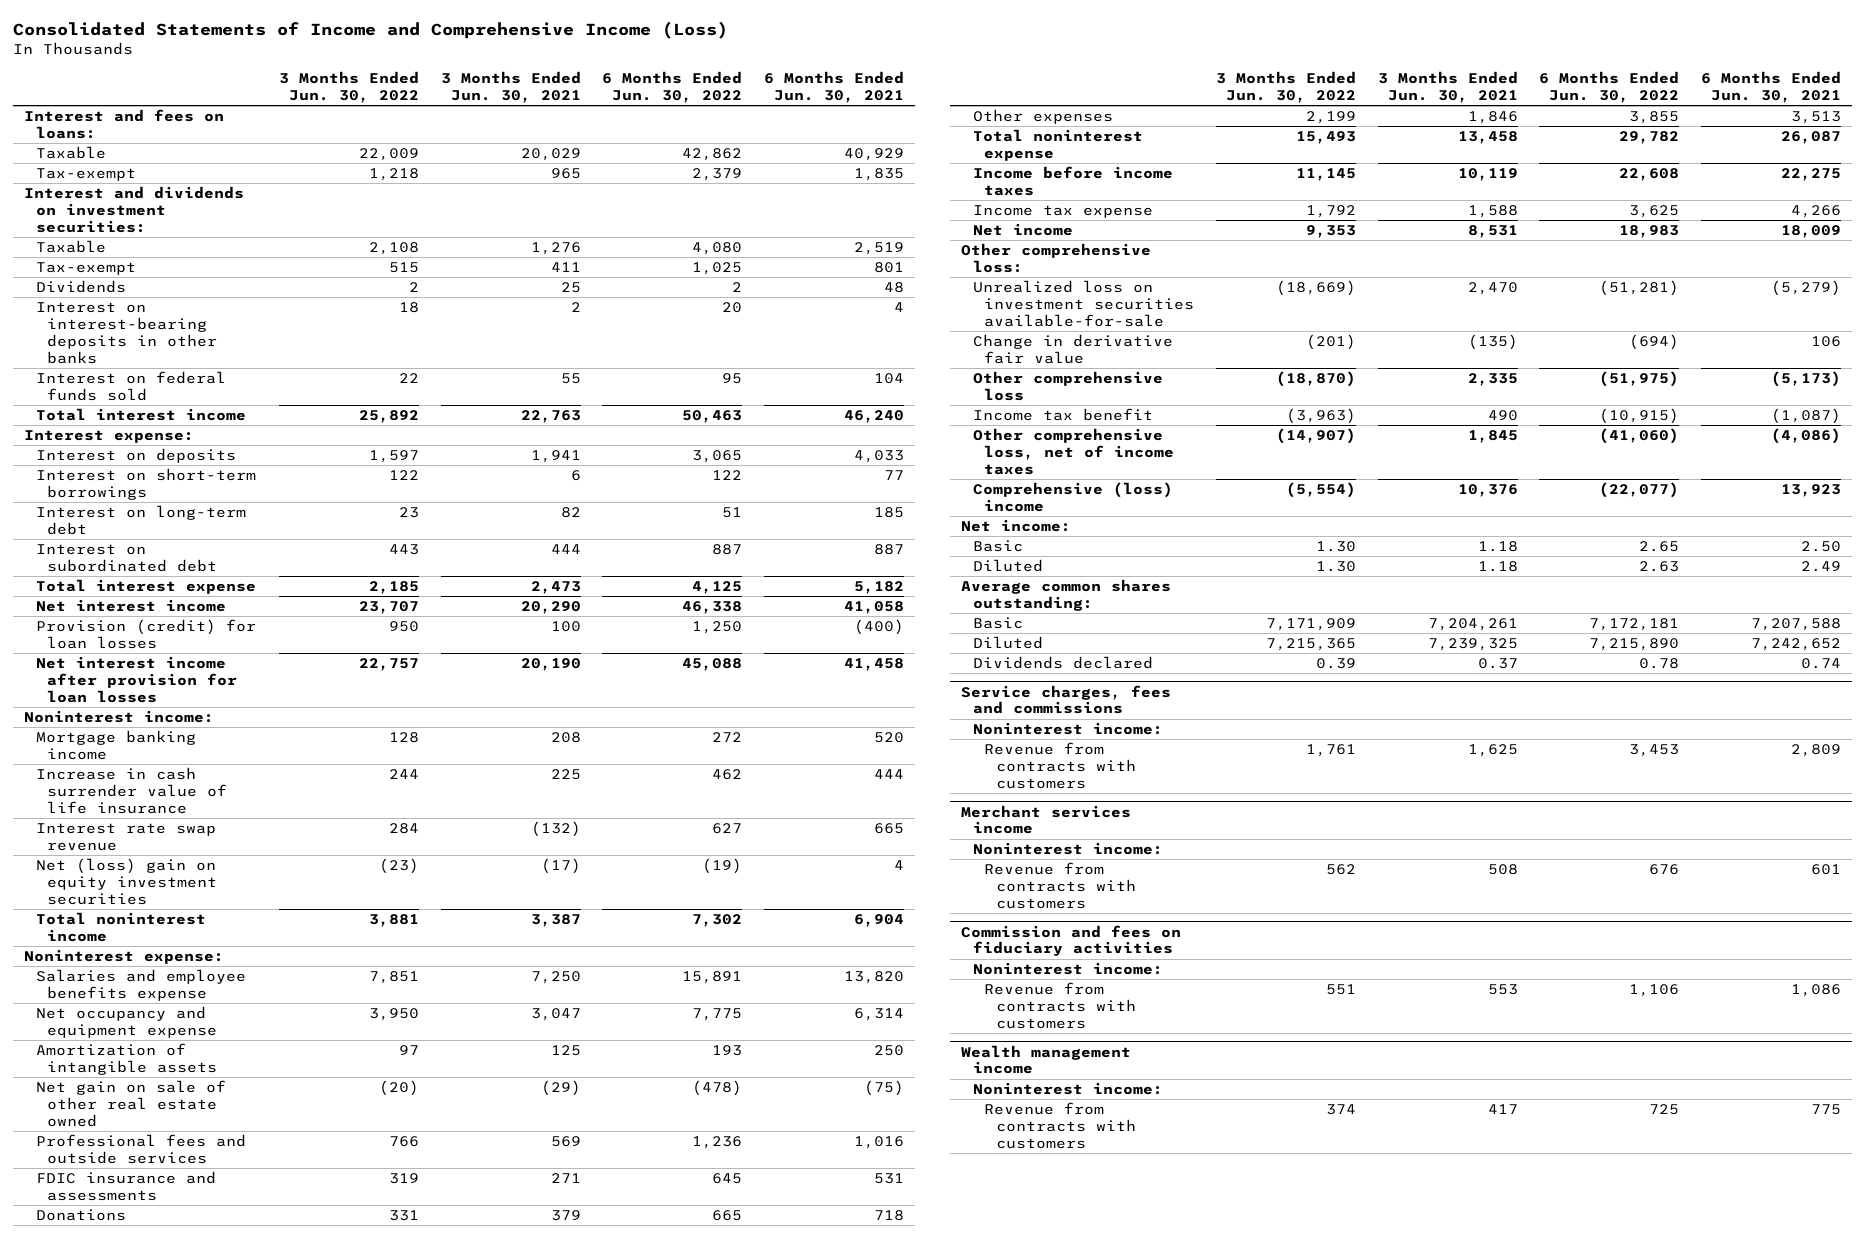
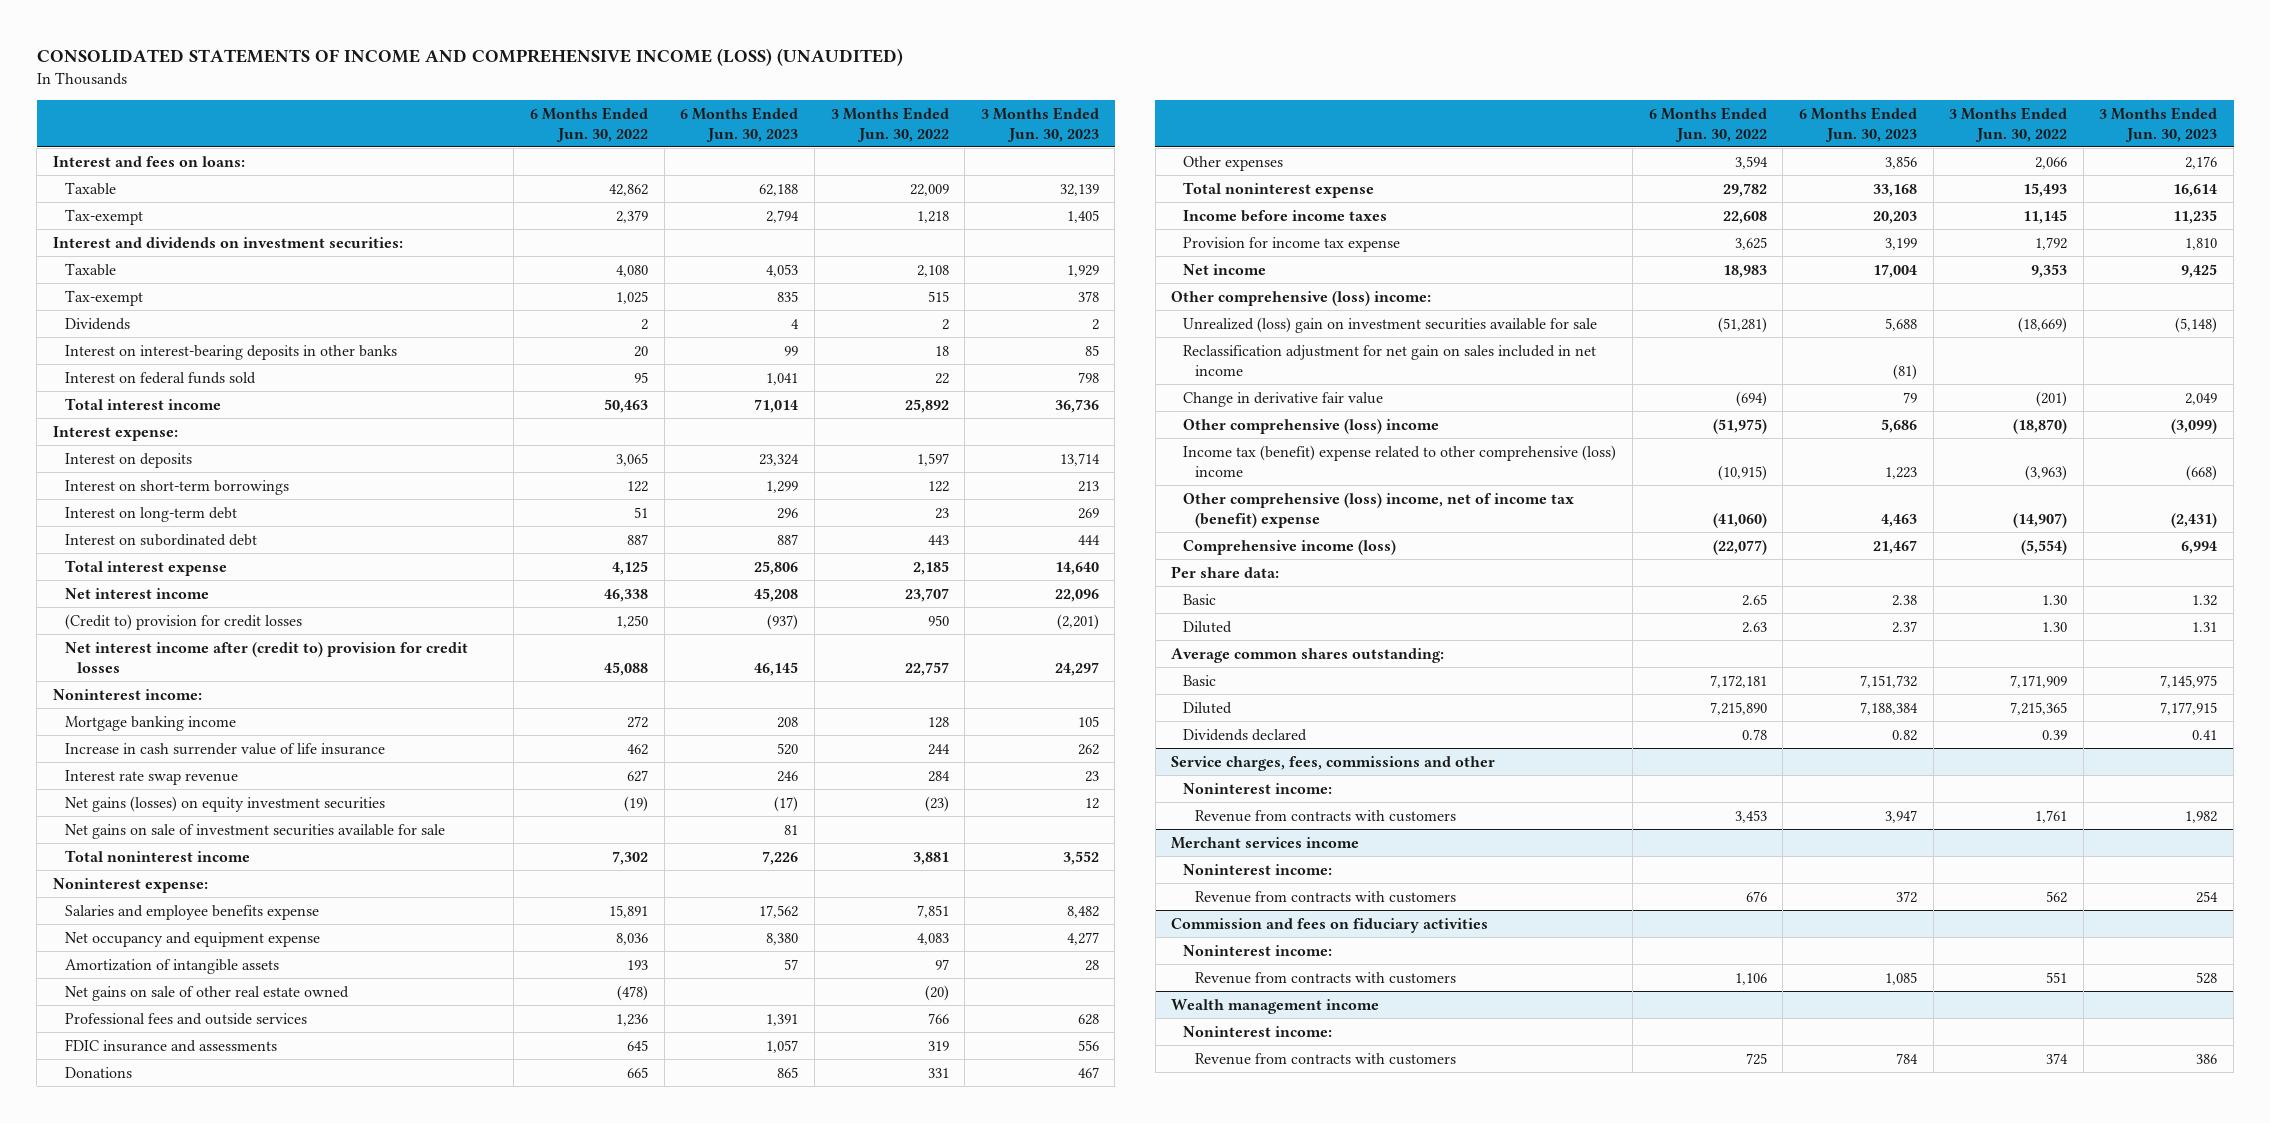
- Consolidated Statements of Income and Comprehensive Income (Loss)
+ CONSOLIDATED STATEMENTS OF INCOME AND COMPREHENSIVE INCOME (LOSS) (UNAUDITED)
- | 3 Months Ended Jun. 30, 2022 | 3 Months Ended Jun. 30, 2021 | 6 Months Ended Jun. 30, 2022 | 6 Months Ended Jun. 30, 2021
+ | 6 Months Ended Jun. 30, 2022 | 6 Months Ended Jun. 30, 2023 | 3 Months Ended Jun. 30, 2022 | 3 Months Ended Jun. 30, 2023
- Provision (credit) for loan losses | 950 | 100 | 1,250 | (400)
- Net interest income after provision for loan losses | 22,757 | 20,190 | 45,088 | 41,458
+ (Credit to) provision for credit losses | 1,250 | (937) | 950 | (2,201)
+ Net interest income after (credit to) provision for credit losses | 45,088 | 46,145 | 22,757 | 24,297
- Net (loss) gain on equity investment securities | (23) | (17) | (19) | 4
+ Net gains (losses) on equity investment securities | (19) | (17) | (23) | 12
+ Net gains on sale of investment securities available for sale | | 81 | |
- Net occupancy and equipment expense | 3,950 | 3,047 | 7,775 | 6,314
+ Net occupancy and equipment expense | 8,036 | 8,380 | 4,083 | 4,277
- Net gain on sale of other real estate owned | (20) | (29) | (478) | (75)
+ Net gains on sale of other real estate owned | (478) | | (20) |
- Other expenses | 2,199 | 1,846 | 3,855 | 3,513
+ Other expenses | 3,594 | 3,856 | 2,066 | 2,176
- Income tax expense | 1,792 | 1,588 | 3,625 | 4,266
+ Provision for income tax expense | 3,625 | 3,199 | 1,792 | 1,810
- Other comprehensive loss:
- Unrealized loss on investment securities available-for-sale | (18,669) | 2,470 | (51,281) | (5,279)
+ Other comprehensive (loss) income:
+ Unrealized (loss) gain on investment securities available for sale | (51,281) | 5,688 | (18,669) | (5,148)
+ Reclassification adjustment for net gain on sales included in net income | | (81) | |
- Other comprehensive loss | (18,870) | 2,335 | (51,975) | (5,173)
- Income tax benefit | (3,963) | 490 | (10,915) | (1,087)
- Other comprehensive loss, net of income taxes | (14,907) | 1,845 | (41,060) | (4,086)
- Comprehensive (loss) income | (5,554) | 10,376 | (22,077) | 13,923
- Net income:
+ Other comprehensive (loss) income | (51,975) | 5,686 | (18,870) | (3,099)
+ Income tax (benefit) expense related to other comprehensive (loss) income | (10,915) | 1,223 | (3,963) | (668)
+ Other comprehensive (loss) income, net of income tax (benefit) expense | (41,060) | 4,463 | (14,907) | (2,431)
+ Comprehensive income (loss) | (22,077) | 21,467 | (5,554) | 6,994
+ Per share data:
- Service charges, fees and commissions
+ Service charges, fees, commissions and other

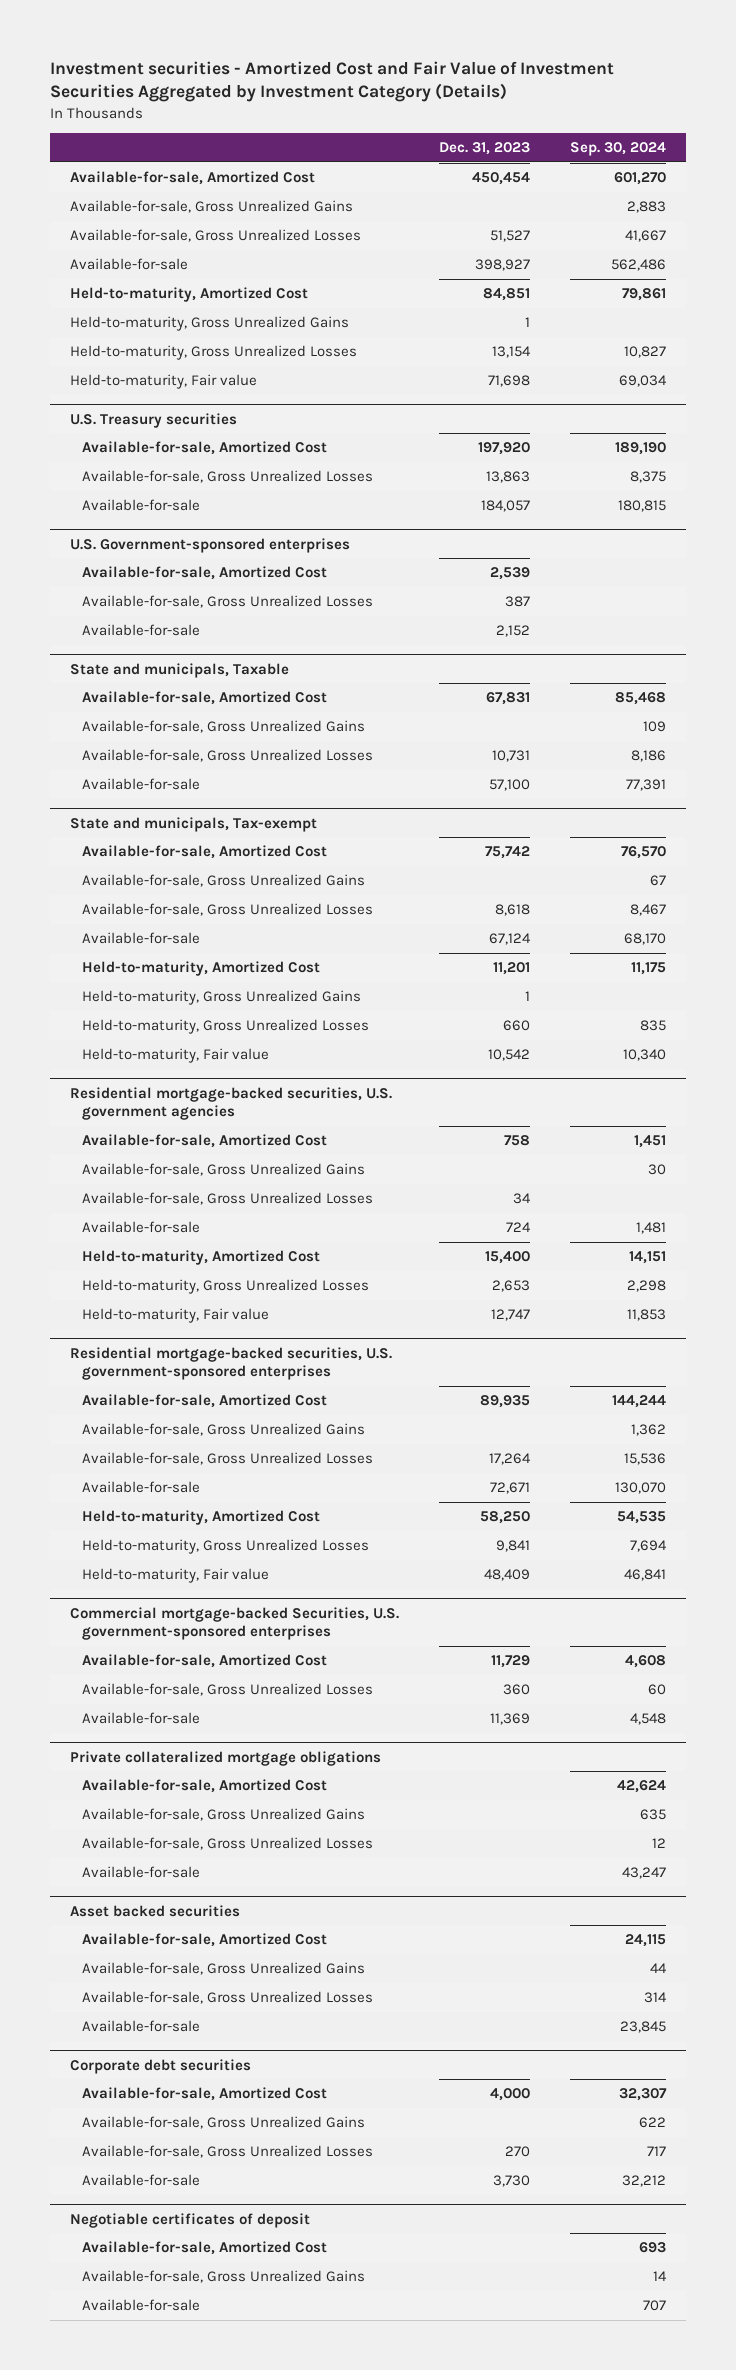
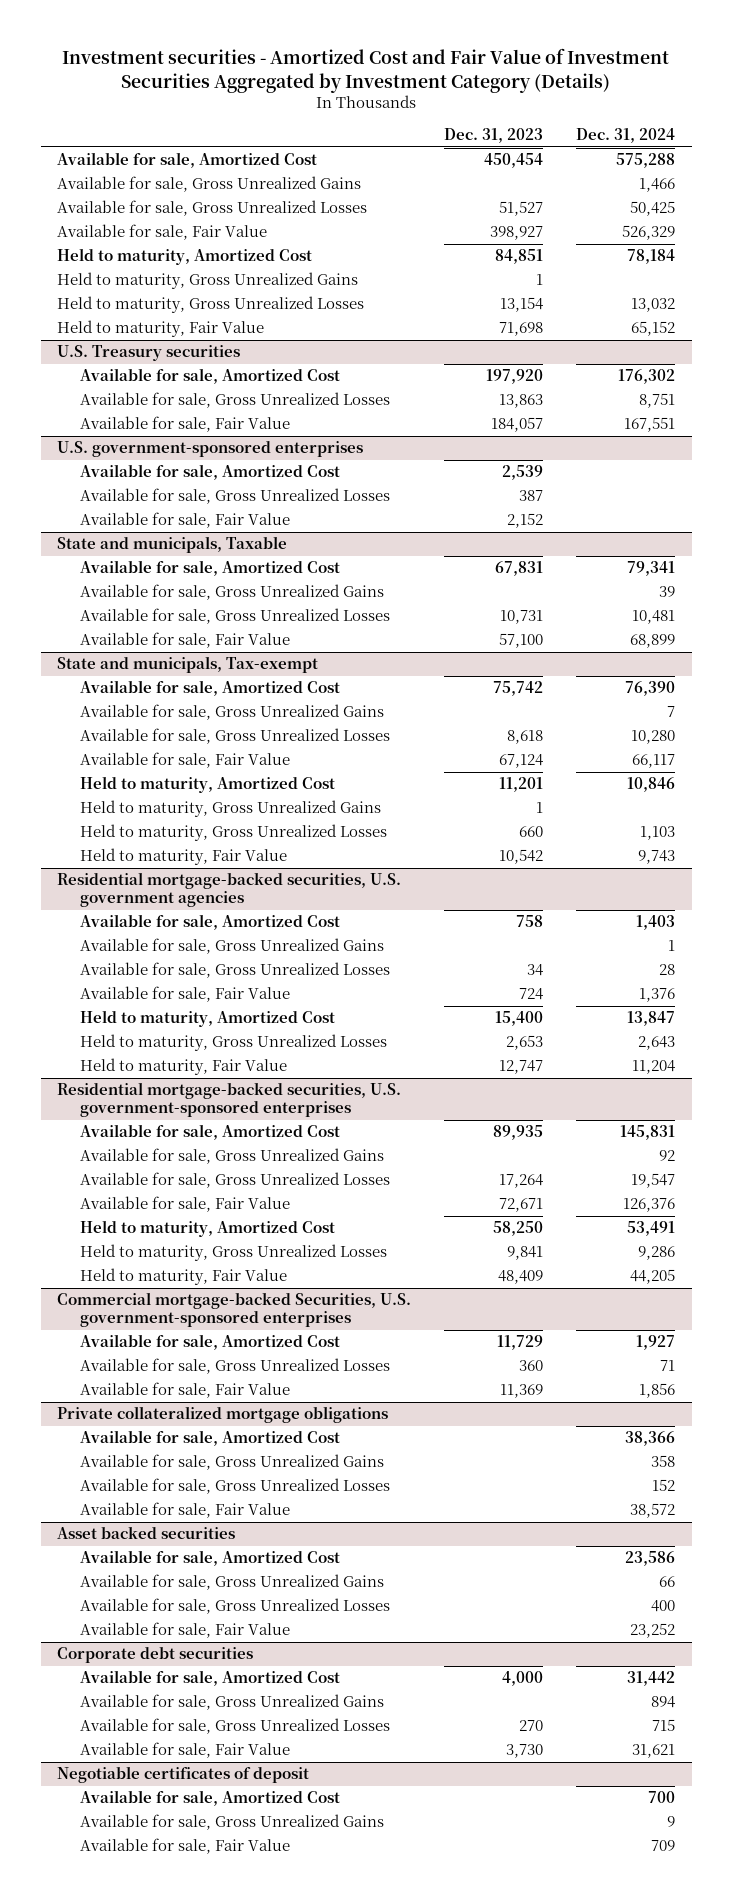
- | Dec. 31, 2023 | Sep. 30, 2024
+ | Dec. 31, 2023 | Dec. 31, 2024
- Available-for-sale, Amortized Cost | 450,454 | 601,270
- Available-for-sale, Gross Unrealized Gains | | 2,883
- Available-for-sale, Gross Unrealized Losses | 51,527 | 41,667
- Available-for-sale | 398,927 | 562,486
- Held-to-maturity, Amortized Cost | 84,851 | 79,861
- Held-to-maturity, Gross Unrealized Gains | 1 |
- Held-to-maturity, Gross Unrealized Losses | 13,154 | 10,827
- Held-to-maturity, Fair value | 71,698 | 69,034
+ Available for sale, Amortized Cost | 450,454 | 575,288
+ Available for sale, Gross Unrealized Gains | | 1,466
+ Available for sale, Gross Unrealized Losses | 51,527 | 50,425
+ Available for sale, Fair Value | 398,927 | 526,329
+ Held to maturity, Amortized Cost | 84,851 | 78,184
+ Held to maturity, Gross Unrealized Gains | 1 |
+ Held to maturity, Gross Unrealized Losses | 13,154 | 13,032
+ Held to maturity, Fair Value | 71,698 | 65,152
@ U.S. Treasury securities
- Available-for-sale, Amortized Cost | 197,920 | 189,190
- Available-for-sale, Gross Unrealized Losses | 13,863 | 8,375
- Available-for-sale | 184,057 | 180,815
- U.S. Government-sponsored enterprises
- Available-for-sale, Amortized Cost | 2,539 |
- Available-for-sale, Gross Unrealized Losses | 387 |
- Available-for-sale | 2,152 |
@ U.S. Treasury securities
+ Available for sale, Amortized Cost | 197,920 | 176,302
+ Available for sale, Gross Unrealized Losses | 13,863 | 8,751
+ Available for sale, Fair Value | 184,057 | 167,551
+ U.S. government-sponsored enterprises
+ Available for sale, Amortized Cost | 2,539 |
+ Available for sale, Gross Unrealized Losses | 387 |
+ Available for sale, Fair Value | 2,152 |
@ State and municipals, Taxable
- Available-for-sale, Amortized Cost | 67,831 | 85,468
- Available-for-sale, Gross Unrealized Gains | | 109
- Available-for-sale, Gross Unrealized Losses | 10,731 | 8,186
- Available-for-sale | 57,100 | 77,391
+ Available for sale, Amortized Cost | 67,831 | 79,341
+ Available for sale, Gross Unrealized Gains | | 39
+ Available for sale, Gross Unrealized Losses | 10,731 | 10,481
+ Available for sale, Fair Value | 57,100 | 68,899
@ State and municipals, Tax-exempt
- Available-for-sale, Amortized Cost | 75,742 | 76,570
- Available-for-sale, Gross Unrealized Gains | | 67
- Available-for-sale, Gross Unrealized Losses | 8,618 | 8,467
- Available-for-sale | 67,124 | 68,170
- Held-to-maturity, Amortized Cost | 11,201 | 11,175
- Held-to-maturity, Gross Unrealized Gains | 1 |
- Held-to-maturity, Gross Unrealized Losses | 660 | 835
- Held-to-maturity, Fair value | 10,542 | 10,340
+ Available for sale, Amortized Cost | 75,742 | 76,390
+ Available for sale, Gross Unrealized Gains | | 7
+ Available for sale, Gross Unrealized Losses | 8,618 | 10,280
+ Available for sale, Fair Value | 67,124 | 66,117
+ Held to maturity, Amortized Cost | 11,201 | 10,846
+ Held to maturity, Gross Unrealized Gains | 1 |
+ Held to maturity, Gross Unrealized Losses | 660 | 1,103
+ Held to maturity, Fair Value | 10,542 | 9,743
@ Residential mortgage-backed securities, U.S. government agencies
- Available-for-sale, Amortized Cost | 758 | 1,451
- Available-for-sale, Gross Unrealized Gains | | 30
- Available-for-sale, Gross Unrealized Losses | 34 |
- Available-for-sale | 724 | 1,481
- Held-to-maturity, Amortized Cost | 15,400 | 14,151
- Held-to-maturity, Gross Unrealized Losses | 2,653 | 2,298
- Held-to-maturity, Fair value | 12,747 | 11,853
+ Available for sale, Amortized Cost | 758 | 1,403
+ Available for sale, Gross Unrealized Gains | | 1
+ Available for sale, Gross Unrealized Losses | 34 | 28
+ Available for sale, Fair Value | 724 | 1,376
+ Held to maturity, Amortized Cost | 15,400 | 13,847
+ Held to maturity, Gross Unrealized Losses | 2,653 | 2,643
+ Held to maturity, Fair Value | 12,747 | 11,204
@ Residential mortgage-backed securities, U.S. government-sponsored enterprises
- Available-for-sale, Amortized Cost | 89,935 | 144,244
- Available-for-sale, Gross Unrealized Gains | | 1,362
- Available-for-sale, Gross Unrealized Losses | 17,264 | 15,536
- Available-for-sale | 72,671 | 130,070
- Held-to-maturity, Amortized Cost | 58,250 | 54,535
- Held-to-maturity, Gross Unrealized Losses | 9,841 | 7,694
- Held-to-maturity, Fair value | 48,409 | 46,841
+ Available for sale, Amortized Cost | 89,935 | 145,831
+ Available for sale, Gross Unrealized Gains | | 92
+ Available for sale, Gross Unrealized Losses | 17,264 | 19,547
+ Available for sale, Fair Value | 72,671 | 126,376
+ Held to maturity, Amortized Cost | 58,250 | 53,491
+ Held to maturity, Gross Unrealized Losses | 9,841 | 9,286
+ Held to maturity, Fair Value | 48,409 | 44,205
@ Commercial mortgage-backed Securities, U.S. government-sponsored enterprises
- Available-for-sale, Amortized Cost | 11,729 | 4,608
- Available-for-sale, Gross Unrealized Losses | 360 | 60
- Available-for-sale | 11,369 | 4,548
+ Available for sale, Amortized Cost | 11,729 | 1,927
+ Available for sale, Gross Unrealized Losses | 360 | 71
+ Available for sale, Fair Value | 11,369 | 1,856
@ Private collateralized mortgage obligations
- Available-for-sale, Amortized Cost | | 42,624
- Available-for-sale, Gross Unrealized Gains | | 635
- Available-for-sale, Gross Unrealized Losses | | 12
- Available-for-sale | | 43,247
+ Available for sale, Amortized Cost | | 38,366
+ Available for sale, Gross Unrealized Gains | | 358
+ Available for sale, Gross Unrealized Losses | | 152
+ Available for sale, Fair Value | | 38,572
@ Asset backed securities
- Available-for-sale, Amortized Cost | | 24,115
- Available-for-sale, Gross Unrealized Gains | | 44
- Available-for-sale, Gross Unrealized Losses | | 314
- Available-for-sale | | 23,845
+ Available for sale, Amortized Cost | | 23,586
+ Available for sale, Gross Unrealized Gains | | 66
+ Available for sale, Gross Unrealized Losses | | 400
+ Available for sale, Fair Value | | 23,252
@ Corporate debt securities
- Available-for-sale, Amortized Cost | 4,000 | 32,307
- Available-for-sale, Gross Unrealized Gains | | 622
- Available-for-sale, Gross Unrealized Losses | 270 | 717
- Available-for-sale | 3,730 | 32,212
+ Available for sale, Amortized Cost | 4,000 | 31,442
+ Available for sale, Gross Unrealized Gains | | 894
+ Available for sale, Gross Unrealized Losses | 270 | 715
+ Available for sale, Fair Value | 3,730 | 31,621
@ Negotiable certificates of deposit
- Available-for-sale, Amortized Cost | | 693
- Available-for-sale, Gross Unrealized Gains | | 14
- Available-for-sale | | 707
+ Available for sale, Amortized Cost | | 700
+ Available for sale, Gross Unrealized Gains | | 9
+ Available for sale, Fair Value | | 709

